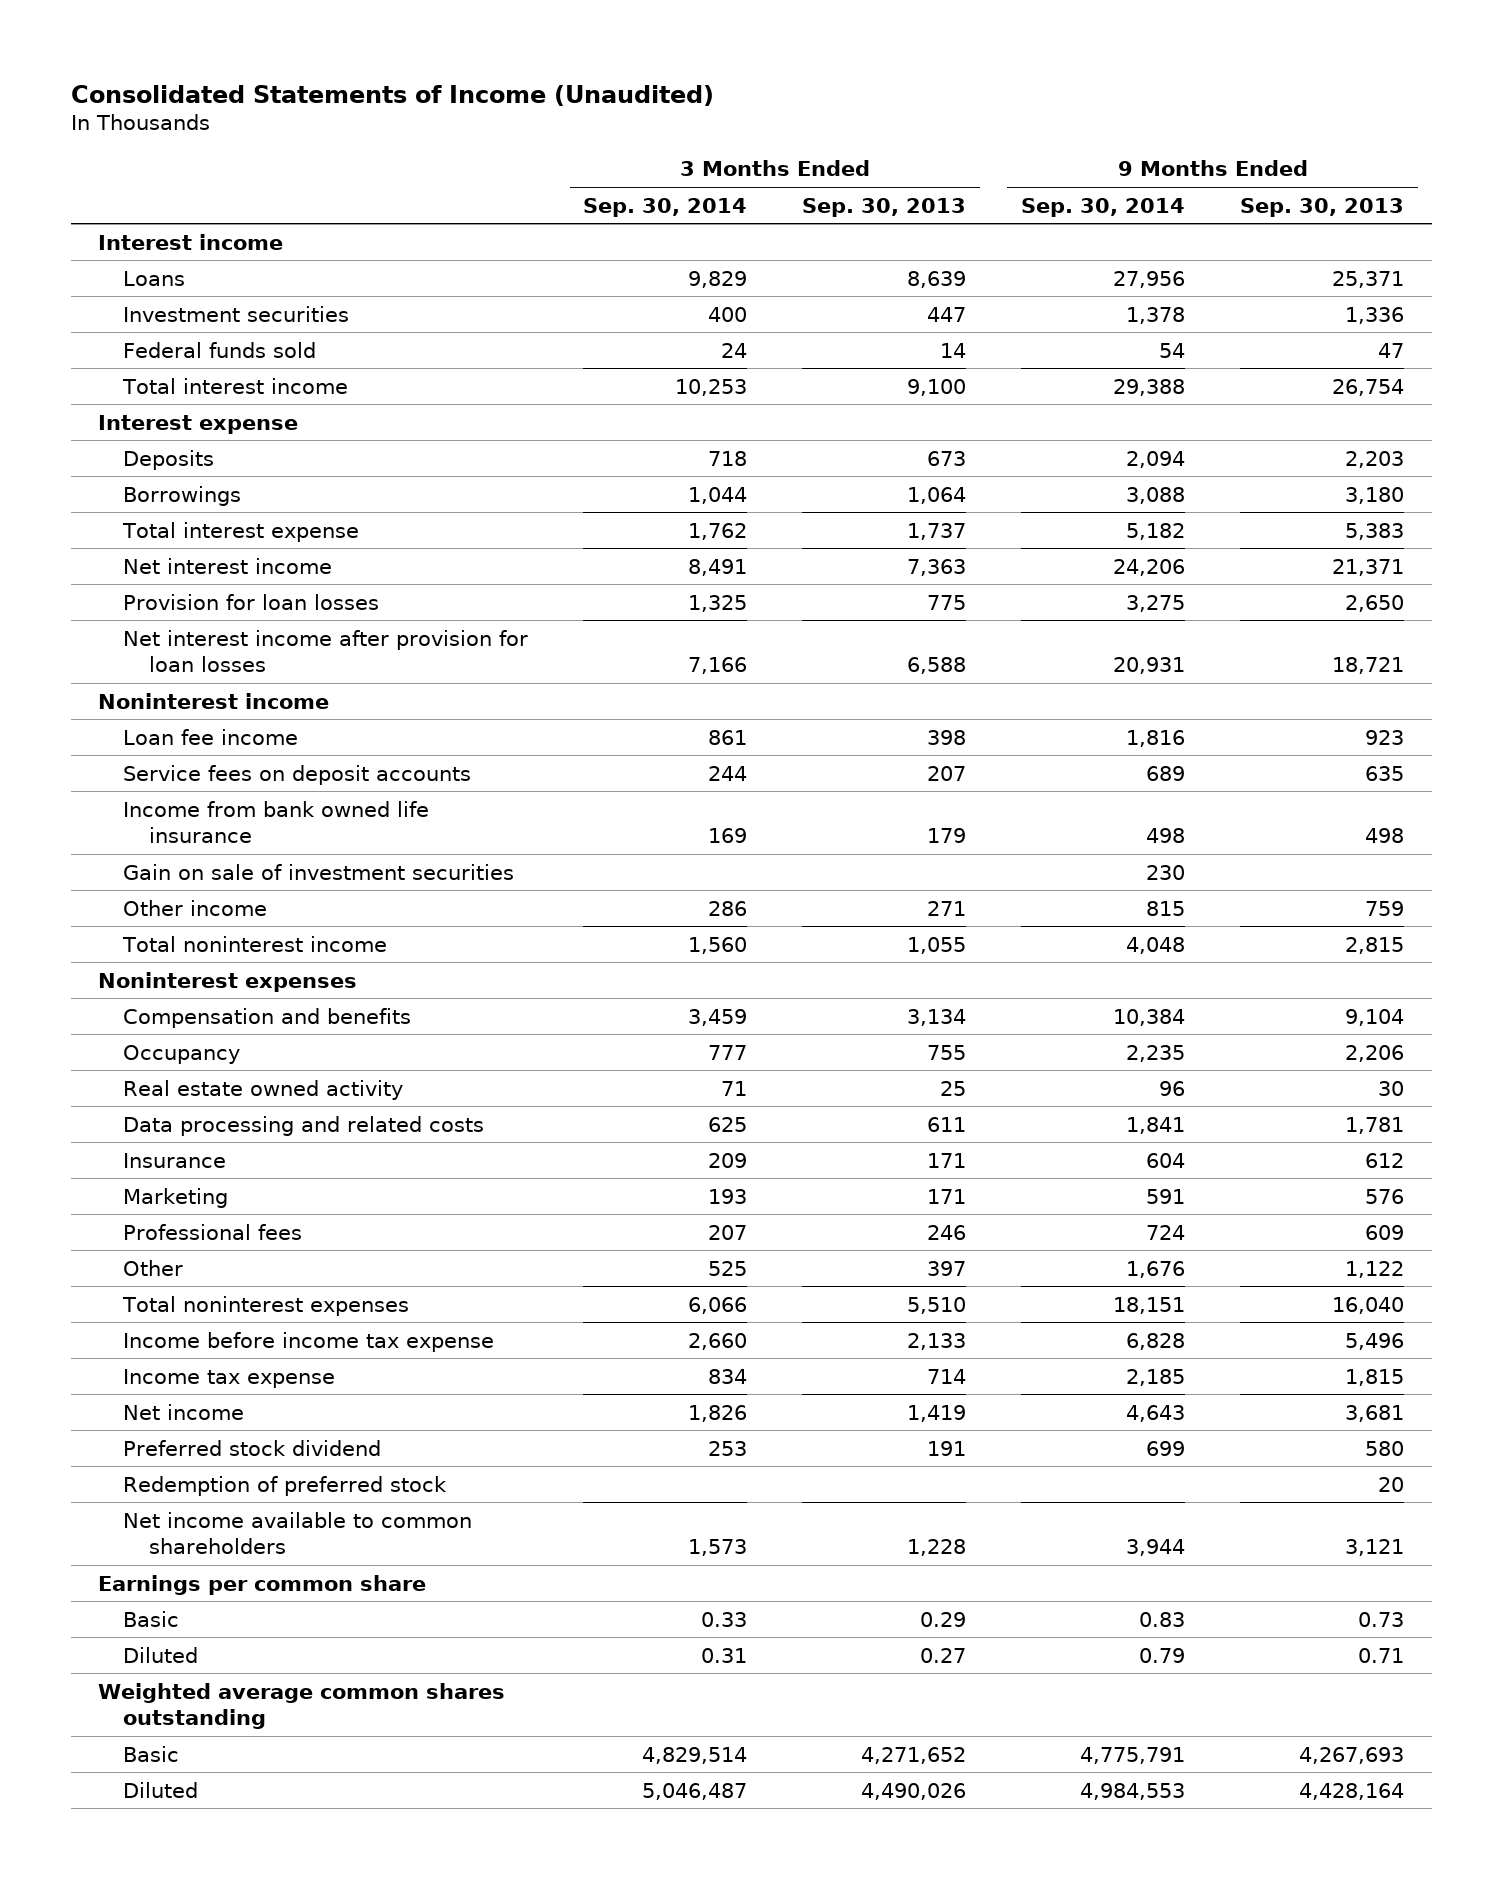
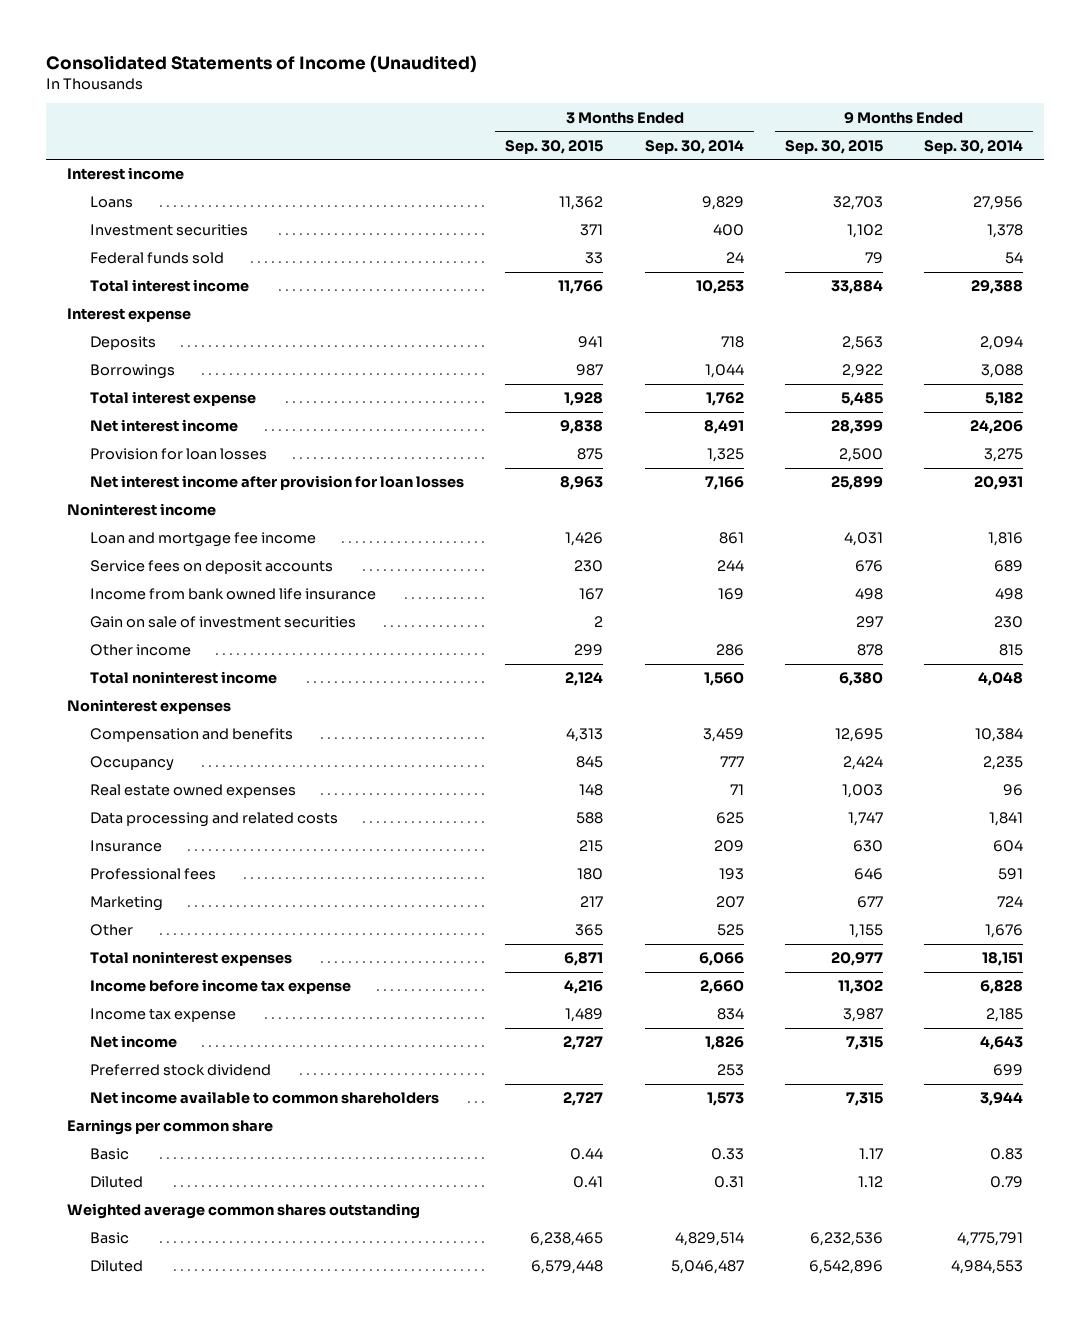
- | 3 Months Ended Sep. 30, 2014 | 3 Months Ended Sep. 30, 2013 | 9 Months Ended Sep. 30, 2014 | 9 Months Ended Sep. 30, 2013
+ | 3 Months Ended Sep. 30, 2015 | 3 Months Ended Sep. 30, 2014 | 9 Months Ended Sep. 30, 2015 | 9 Months Ended Sep. 30, 2014
- Loan fee income | 861 | 398 | 1,816 | 923
+ Loan and mortgage fee income | 1,426 | 861 | 4,031 | 1,816
- Real estate owned activity | 71 | 25 | 96 | 30
+ Real estate owned expenses | 148 | 71 | 1,003 | 96
- Marketing | 193 | 171 | 591 | 576
- Professional fees | 207 | 246 | 724 | 609
+ Professional fees | 180 | 193 | 646 | 591
+ Marketing | 217 | 207 | 677 | 724
- Redemption of preferred stock | | | | 20

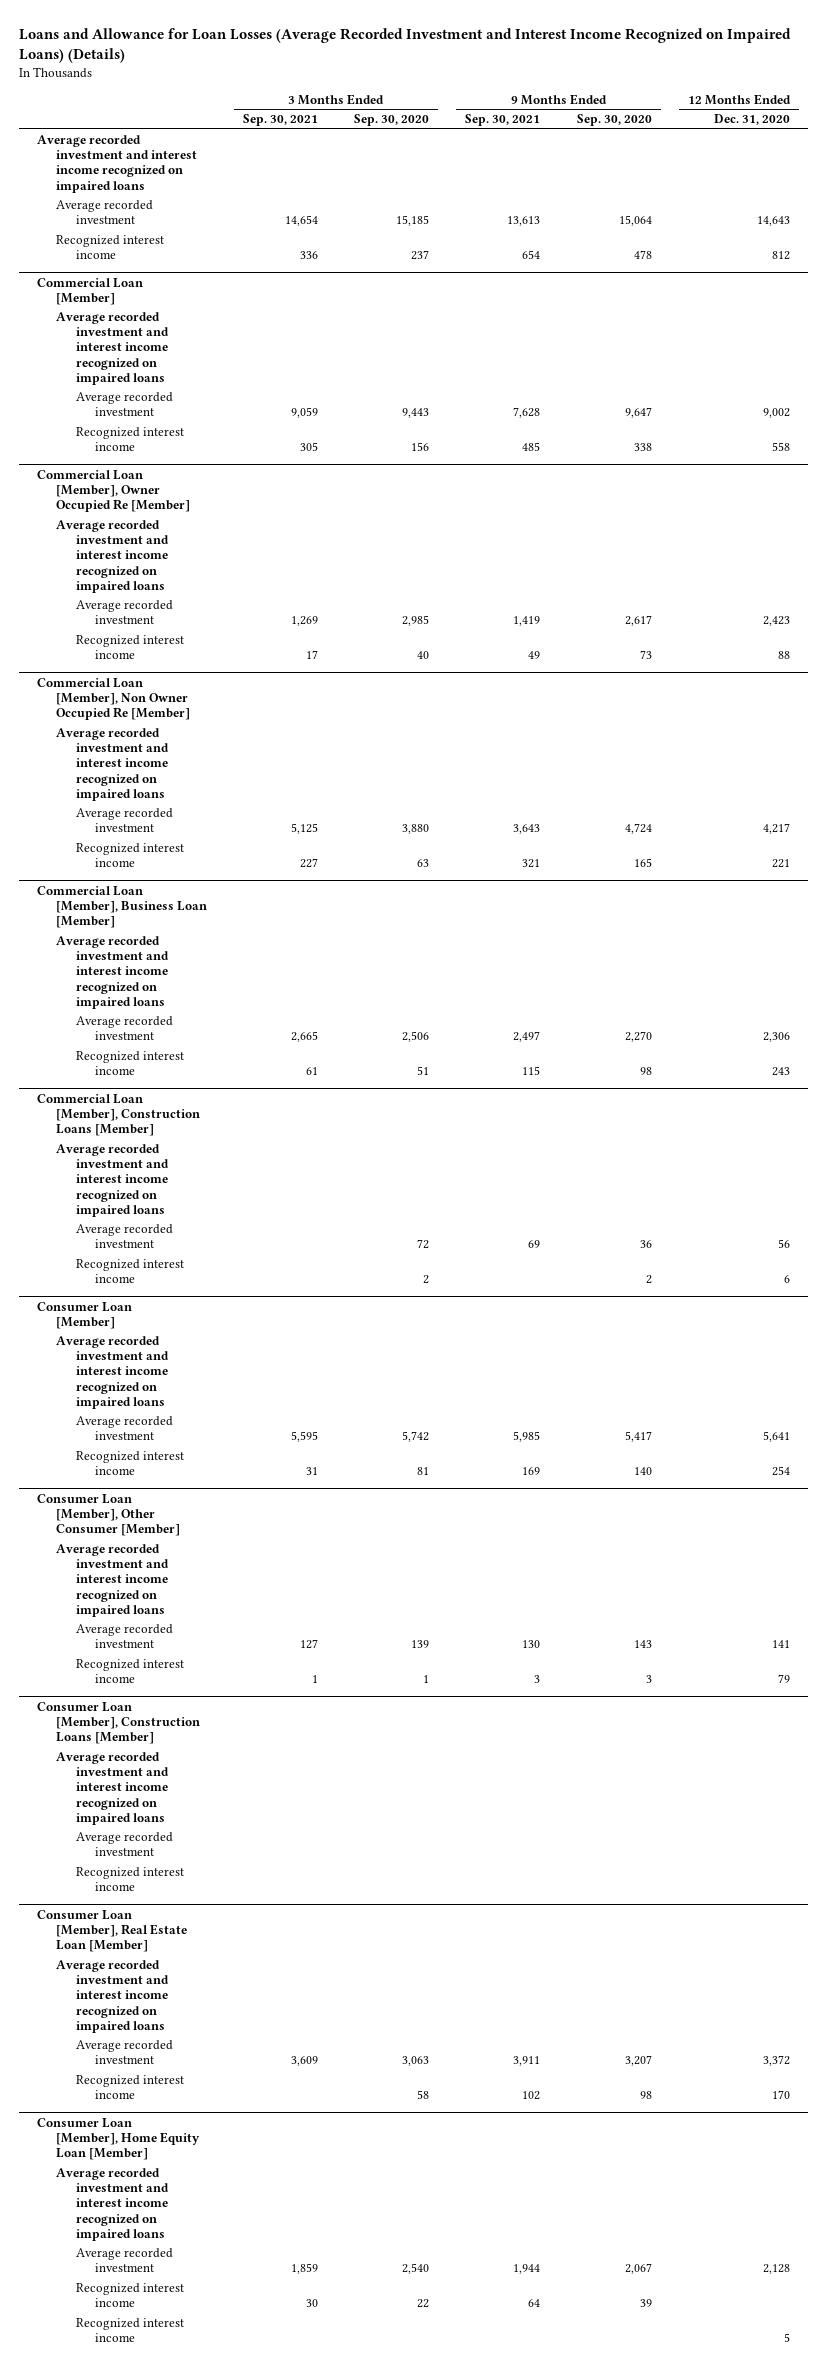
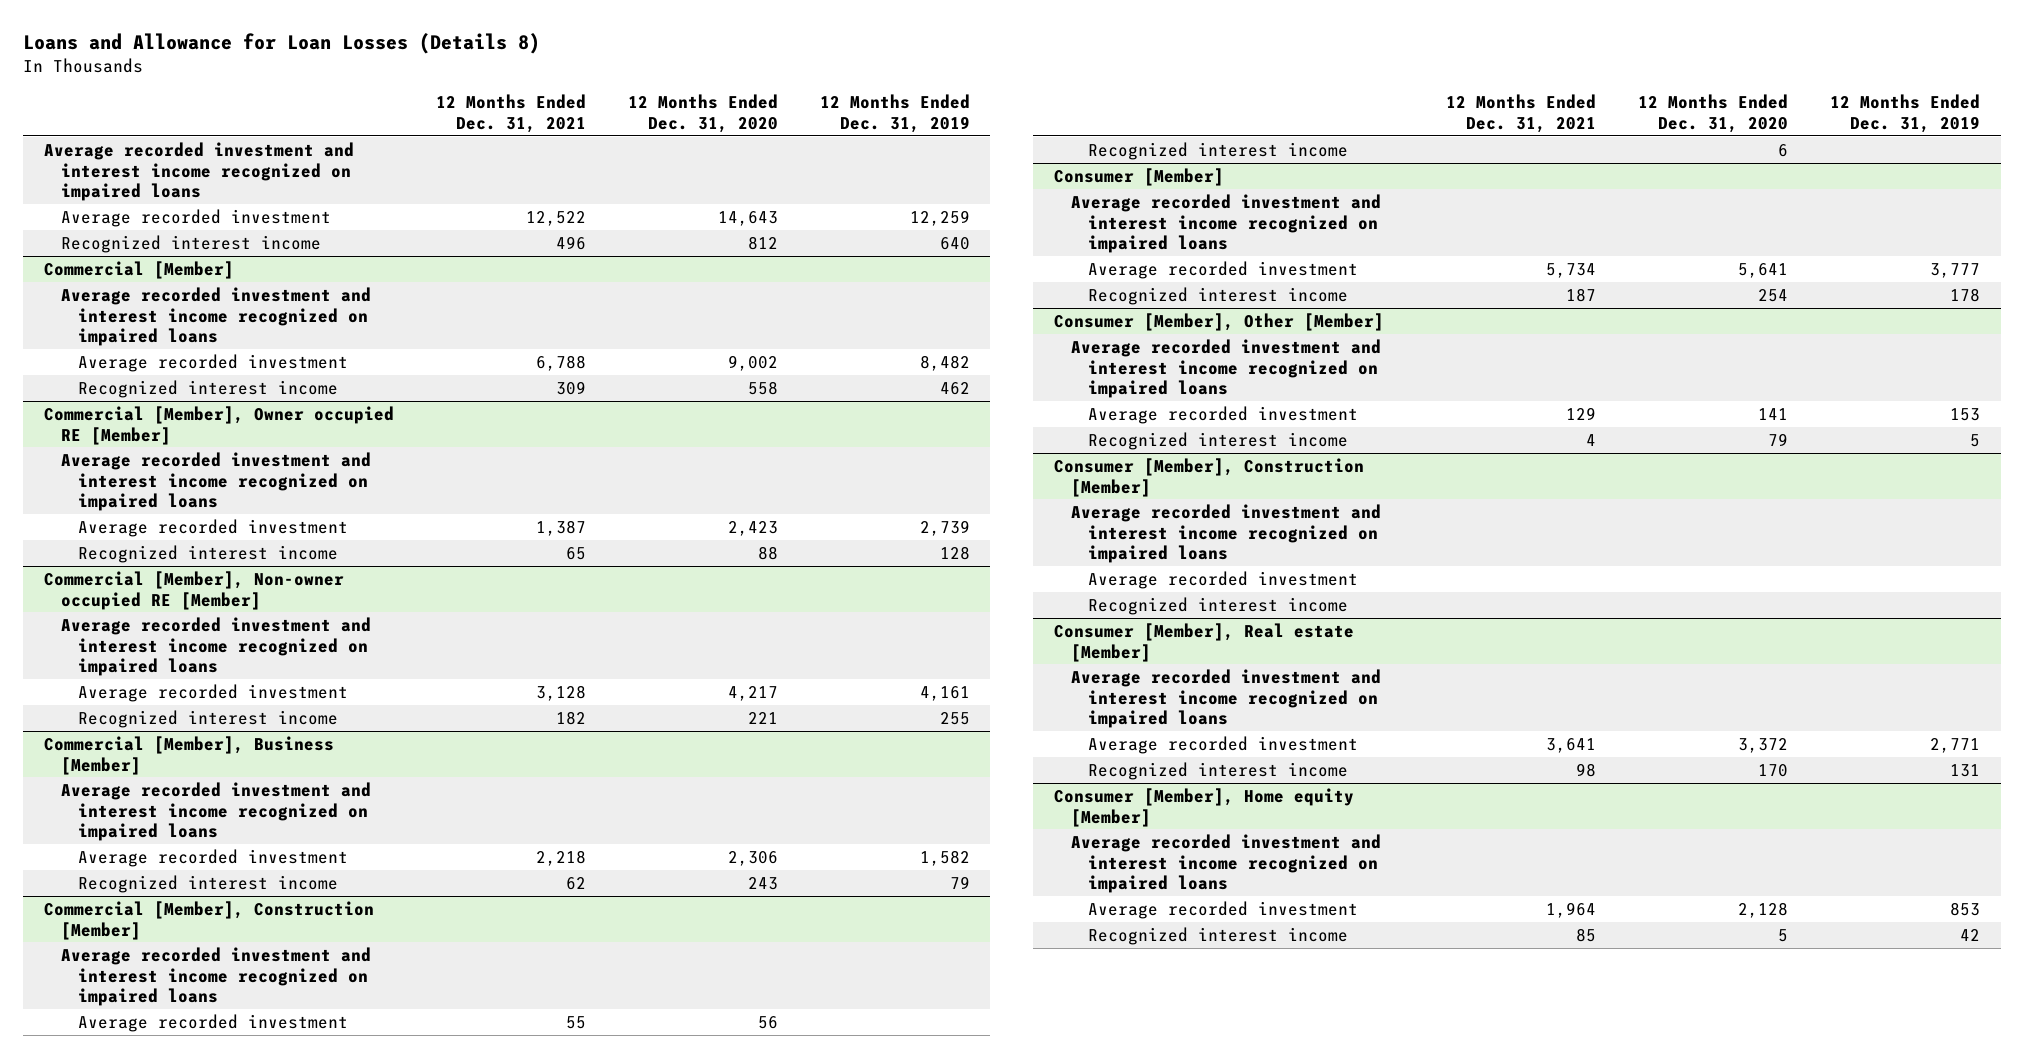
- Loans and Allowance for Loan Losses (Average Recorded Investment and Interest Income Recognized on Impaired Loans) (Details)
+ Loans and Allowance for Loan Losses (Details 8)
- | 3 Months Ended Sep. 30, 2021 | 3 Months Ended Sep. 30, 2020 | 9 Months Ended Sep. 30, 2021 | 9 Months Ended Sep. 30, 2020 | 12 Months Ended Dec. 31, 2020
+ | 12 Months Ended Dec. 31, 2021 | 12 Months Ended Dec. 31, 2020 | 12 Months Ended Dec. 31, 2019
- Commercial Loan [Member]
+ Commercial [Member]
- Commercial Loan [Member], Owner Occupied Re [Member]
+ Commercial [Member], Owner occupied RE [Member]
- Commercial Loan [Member], Non Owner Occupied Re [Member]
+ Commercial [Member], Non-owner occupied RE [Member]
- Commercial Loan [Member], Business Loan [Member]
+ Commercial [Member], Business [Member]
- Commercial Loan [Member], Construction Loans [Member]
+ Commercial [Member], Construction [Member]
- Consumer Loan [Member]
+ Consumer [Member]
- Consumer Loan [Member], Other Consumer [Member]
+ Consumer [Member], Other [Member]
- Consumer Loan [Member], Construction Loans [Member]
+ Consumer [Member], Construction [Member]
- Consumer Loan [Member], Real Estate Loan [Member]
+ Consumer [Member], Real estate [Member]
- Consumer Loan [Member], Home Equity Loan [Member]
+ Consumer [Member], Home equity [Member]
- Recognized interest income | 30 | 22 | 64 | 39 |

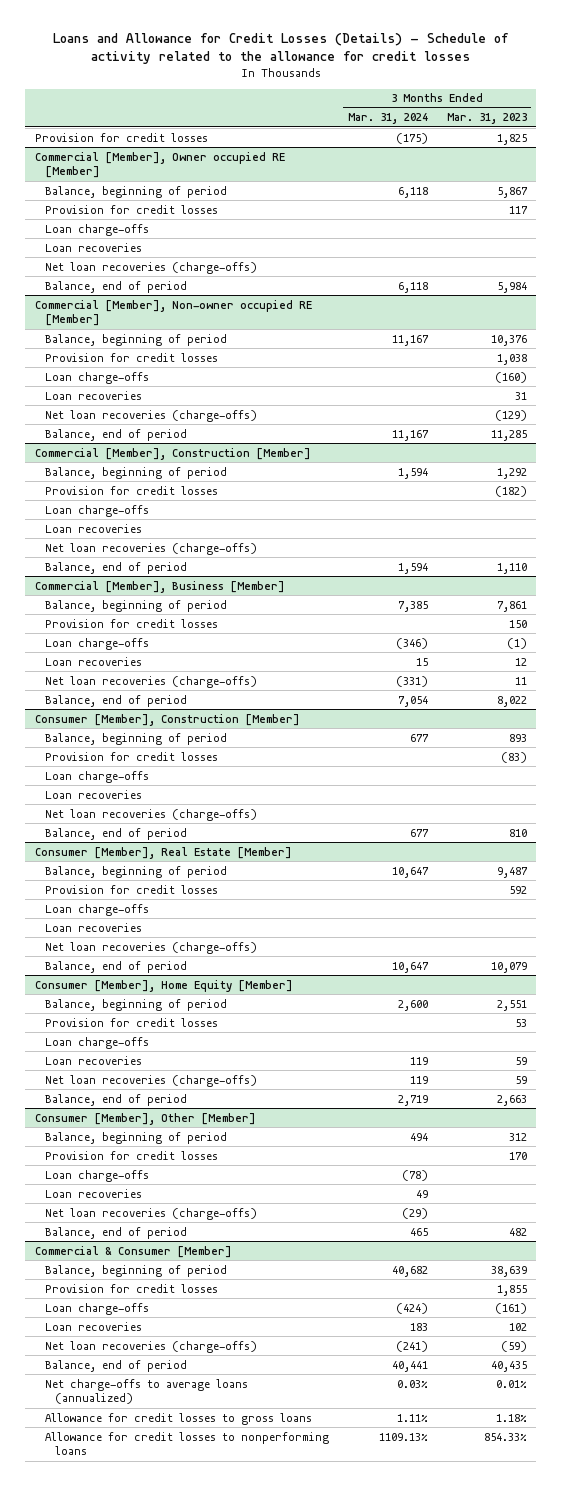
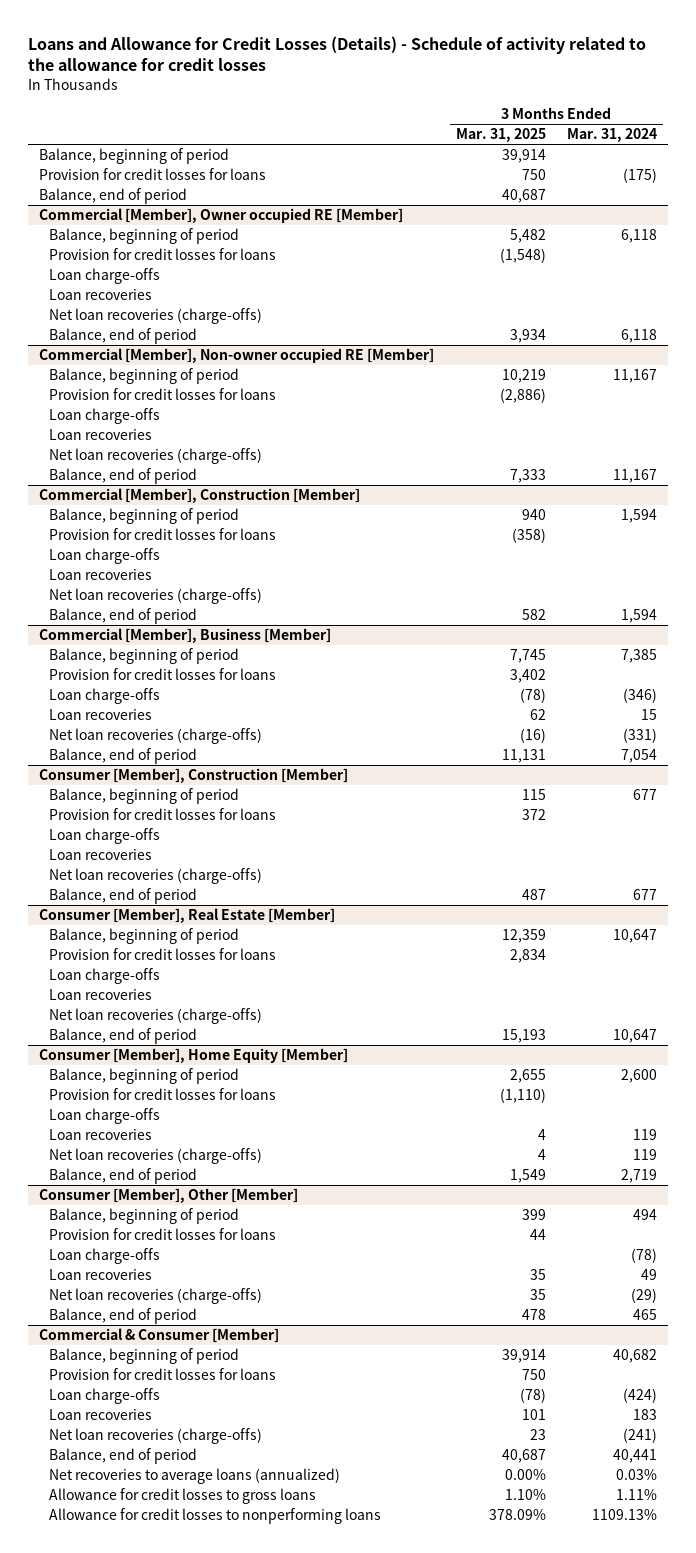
- | 3 Months Ended Mar. 31, 2024 | 3 Months Ended Mar. 31, 2023
+ | 3 Months Ended Mar. 31, 2025 | 3 Months Ended Mar. 31, 2024
- Provision for credit losses | (175) | 1,825
+ Balance, beginning of period | 39,914 |
+ Provision for credit losses for loans | 750 | (175)
+ Balance, end of period | 40,687 |
@ Commercial [Member], Owner occupied RE [Member]
- Provision for credit losses | | 117
+ Provision for credit losses for loans | (1,548) |
@ Commercial [Member], Non-owner occupied RE [Member]
- Provision for credit losses | | 1,038
+ Provision for credit losses for loans | (2,886) |
@ Commercial [Member], Construction [Member]
- Provision for credit losses | | (182)
+ Provision for credit losses for loans | (358) |
@ Commercial [Member], Business [Member]
- Provision for credit losses | | 150
+ Provision for credit losses for loans | 3,402 |
@ Consumer [Member], Construction [Member]
- Provision for credit losses | | (83)
+ Provision for credit losses for loans | 372 |
@ Consumer [Member], Real Estate [Member]
- Provision for credit losses | | 592
+ Provision for credit losses for loans | 2,834 |
@ Consumer [Member], Home Equity [Member]
- Provision for credit losses | | 53
+ Provision for credit losses for loans | (1,110) |
@ Consumer [Member], Other [Member]
- Provision for credit losses | | 170
+ Provision for credit losses for loans | 44 |
@ Commercial & Consumer [Member]
- Provision for credit losses | | 1,855
+ Provision for credit losses for loans | 750 |
- Net charge-offs to average loans (annualized) | 0.03% | 0.01%
+ Net recoveries to average loans (annualized) | 0.00% | 0.03%

